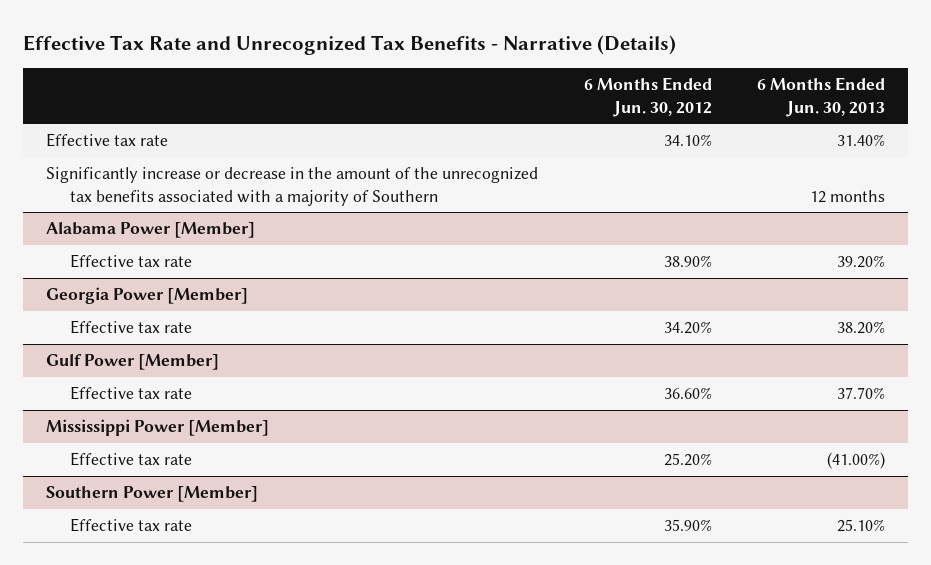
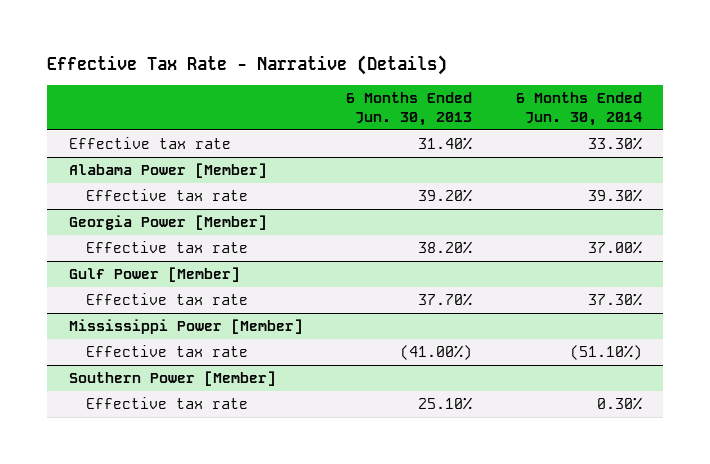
- Effective Tax Rate and Unrecognized Tax Benefits - Narrative (Details)
+ Effective Tax Rate - Narrative (Details)
- | 6 Months Ended Jun. 30, 2012 | 6 Months Ended Jun. 30, 2013
+ | 6 Months Ended Jun. 30, 2013 | 6 Months Ended Jun. 30, 2014
- Significantly increase or decrease in the amount of the unrecognized tax benefits associated with a majority of Southern | | 12 months

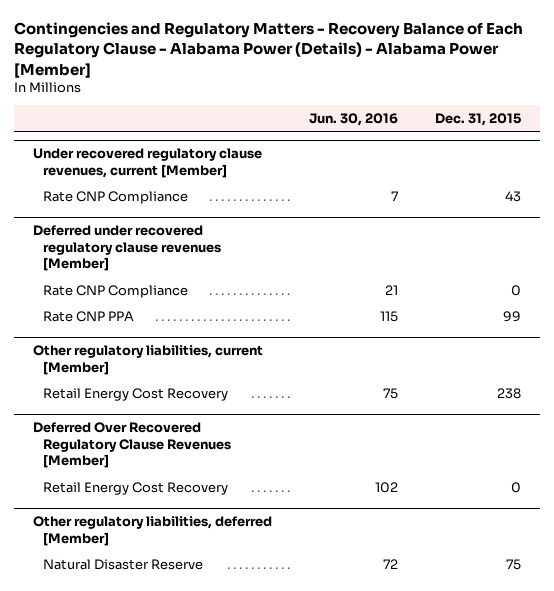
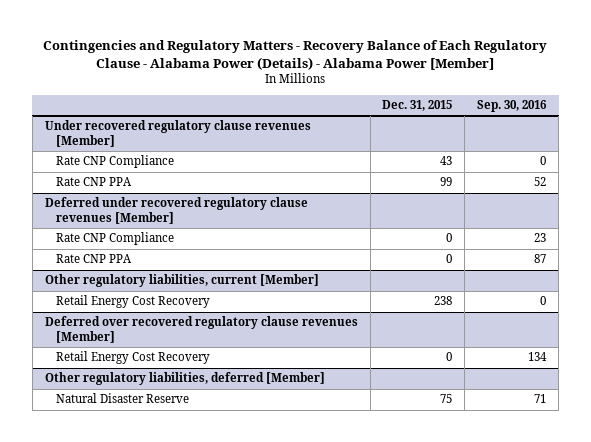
- | Jun. 30, 2016 | Dec. 31, 2015
+ | Dec. 31, 2015 | Sep. 30, 2016
- Under recovered regulatory clause revenues, current [Member]
+ Under recovered regulatory clause revenues [Member]
+ Rate CNP PPA | 99 | 52
@ Deferred under recovered regulatory clause revenues [Member]
- Rate CNP PPA | 115 | 99
+ Rate CNP PPA | 0 | 87
- Deferred Over Recovered Regulatory Clause Revenues [Member]
+ Deferred over recovered regulatory clause revenues [Member]

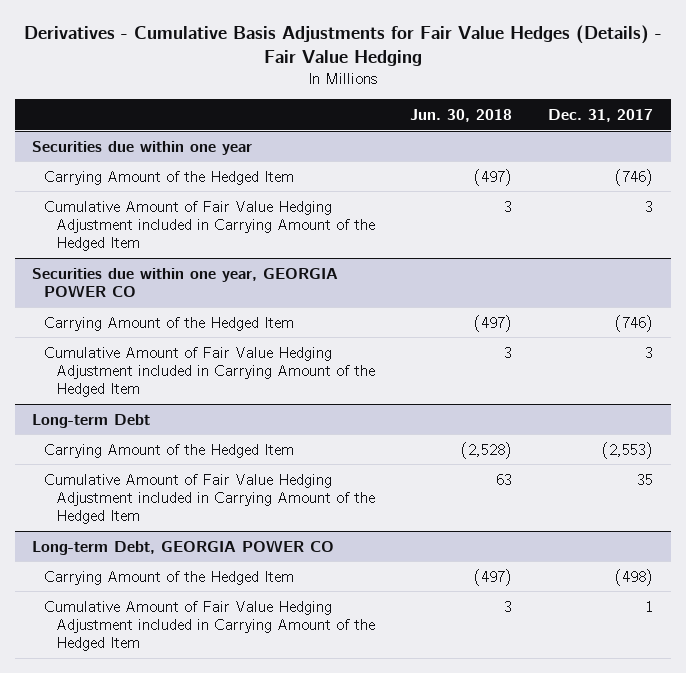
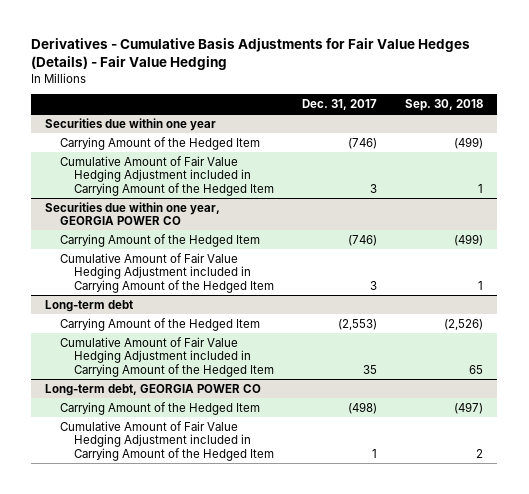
- | Jun. 30, 2018 | Dec. 31, 2017
+ | Dec. 31, 2017 | Sep. 30, 2018
- Long-term Debt
+ Long-term debt
- Long-term Debt, GEORGIA POWER CO
+ Long-term debt, GEORGIA POWER CO

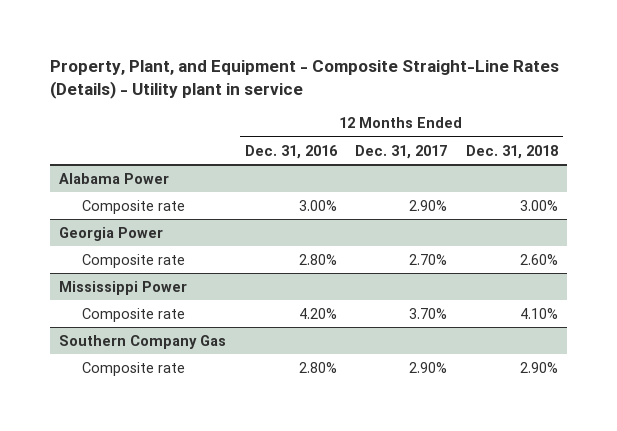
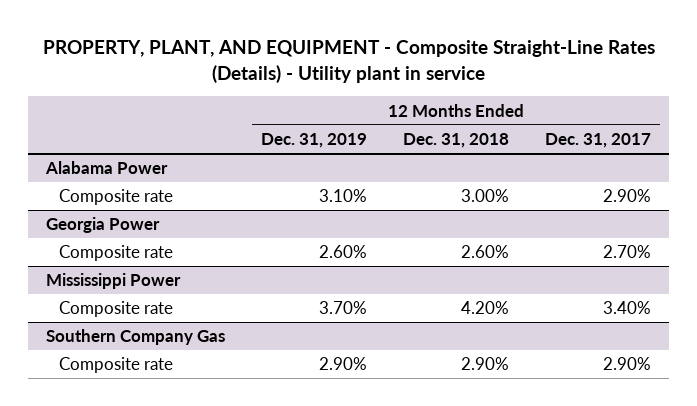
- Property, Plant, and Equipment - Composite Straight-Line Rates (Details) - Utility plant in service
+ PROPERTY, PLANT, AND EQUIPMENT - Composite Straight-Line Rates (Details) - Utility plant in service
- | 12 Months Ended Dec. 31, 2016 | 12 Months Ended Dec. 31, 2017 | 12 Months Ended Dec. 31, 2018
+ | 12 Months Ended Dec. 31, 2019 | 12 Months Ended Dec. 31, 2018 | 12 Months Ended Dec. 31, 2017
@ Mississippi Power
- Composite rate | 4.20% | 3.70% | 4.10%
+ Composite rate | 3.70% | 4.20% | 3.40%

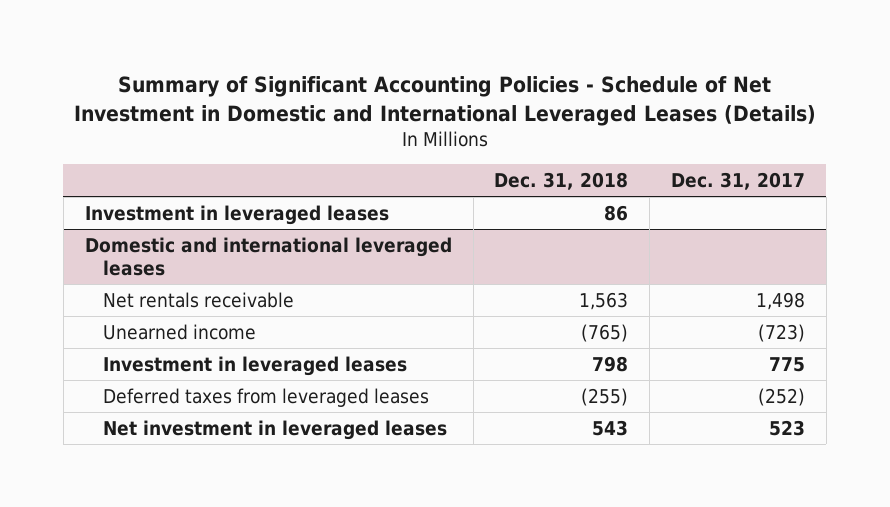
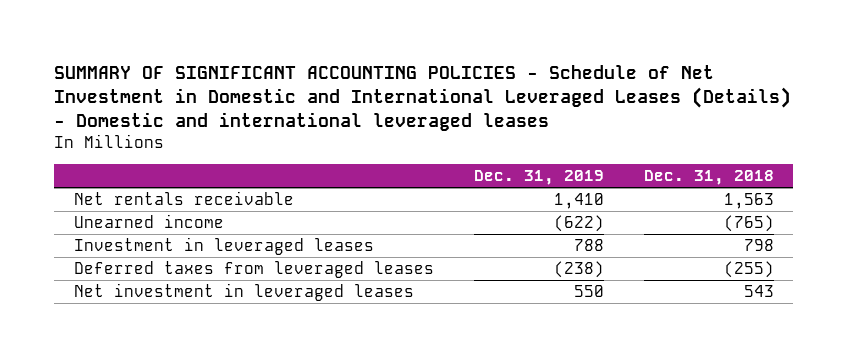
- Summary of Significant Accounting Policies - Schedule of Net Investment in Domestic and International Leveraged Leases (Details)
+ SUMMARY OF SIGNIFICANT ACCOUNTING POLICIES - Schedule of Net Investment in Domestic and International Leveraged Leases (Details) - Domestic and international leveraged leases
- | Dec. 31, 2018 | Dec. 31, 2017
+ | Dec. 31, 2019 | Dec. 31, 2018
- Investment in leveraged leases | 86 |
- Domestic and international leveraged leases

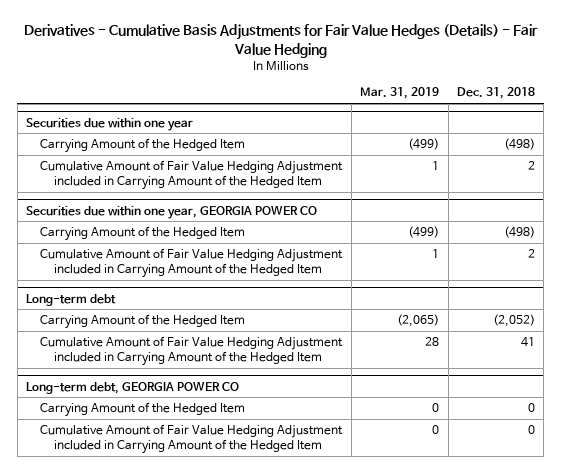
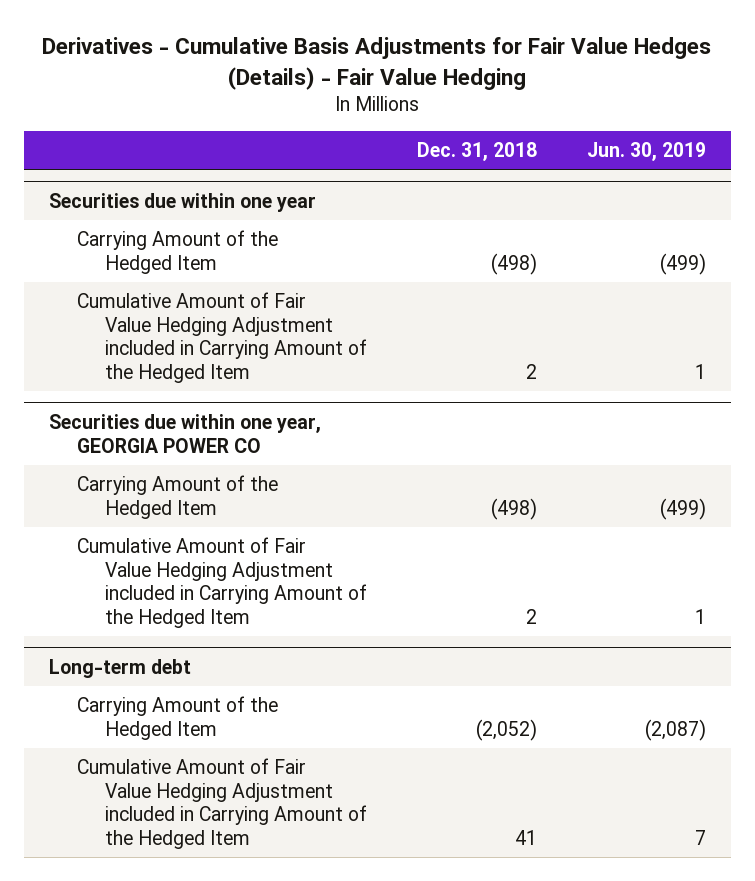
- | Mar. 31, 2019 | Dec. 31, 2018
+ | Dec. 31, 2018 | Jun. 30, 2019
- Long-term debt, GEORGIA POWER CO
- Carrying Amount of the Hedged Item | 0 | 0
- Cumulative Amount of Fair Value Hedging Adjustment included in Carrying Amount of the Hedged Item | 0 | 0

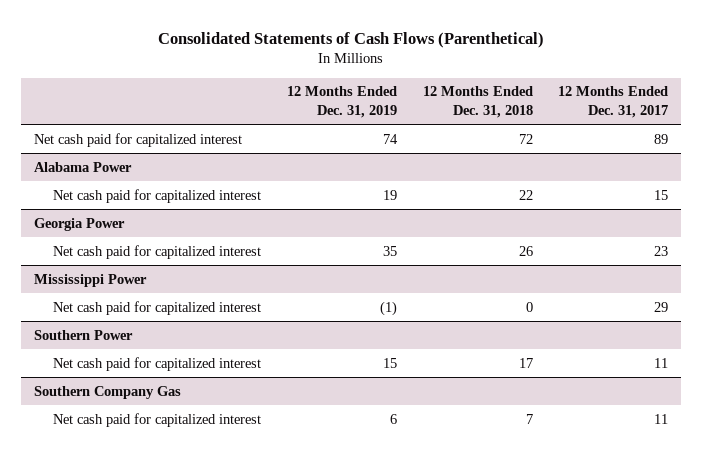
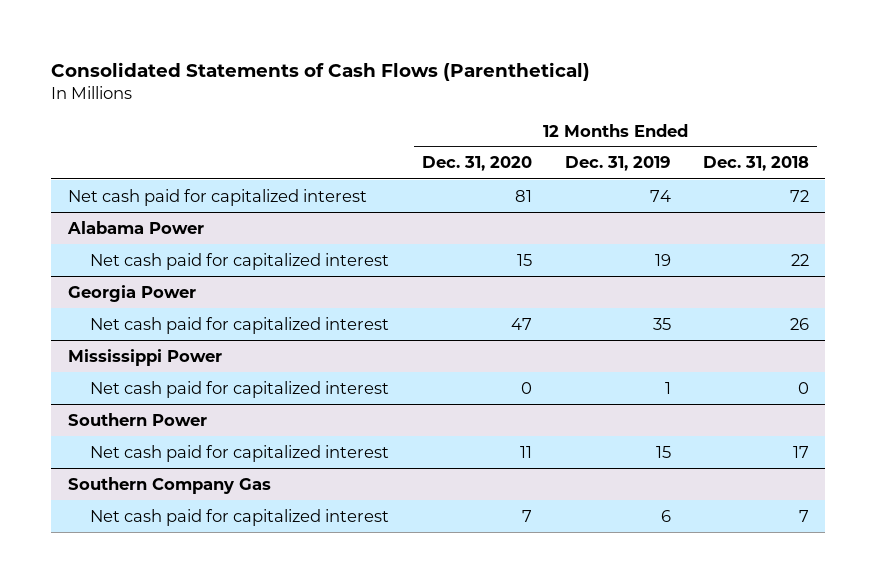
- | 12 Months Ended Dec. 31, 2019 | 12 Months Ended Dec. 31, 2018 | 12 Months Ended Dec. 31, 2017
+ | 12 Months Ended Dec. 31, 2020 | 12 Months Ended Dec. 31, 2019 | 12 Months Ended Dec. 31, 2018
@ Mississippi Power
- Net cash paid for capitalized interest | (1) | 0 | 29
+ Net cash paid for capitalized interest | 0 | 1 | 0

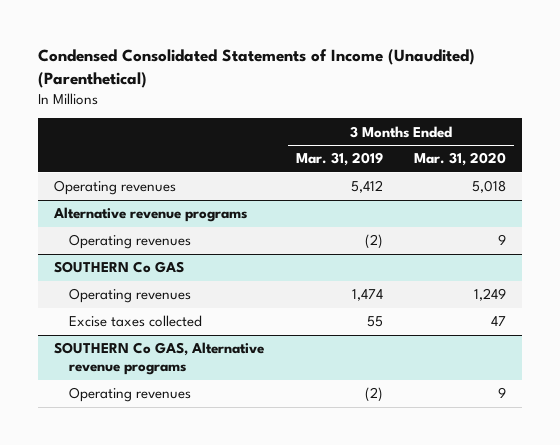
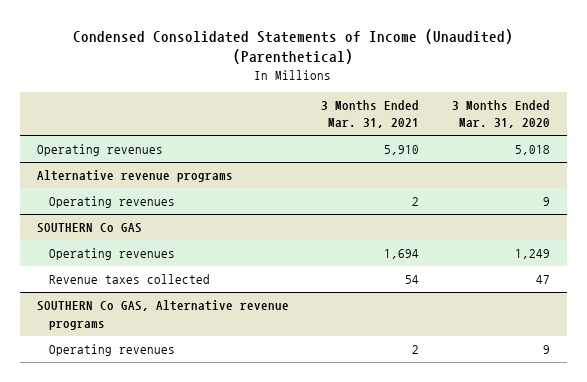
- | 3 Months Ended Mar. 31, 2019 | 3 Months Ended Mar. 31, 2020
+ | 3 Months Ended Mar. 31, 2021 | 3 Months Ended Mar. 31, 2020
@ SOUTHERN Co GAS
- Excise taxes collected | 55 | 47
+ Revenue taxes collected | 54 | 47

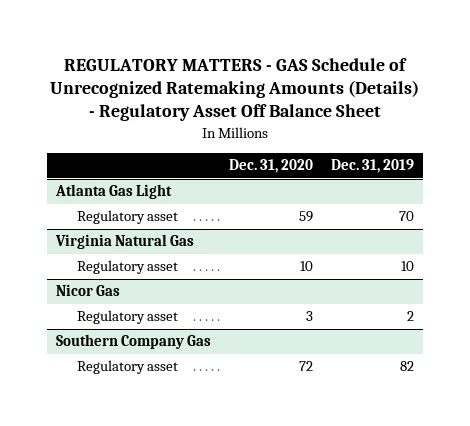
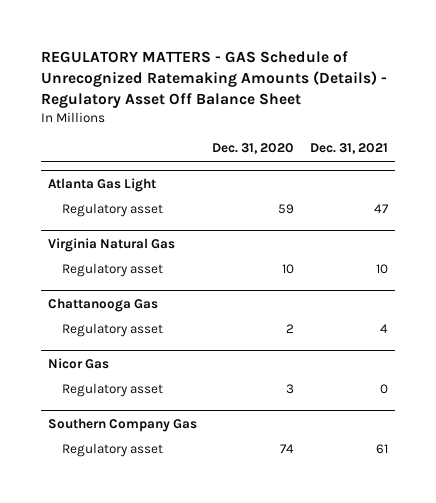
- | Dec. 31, 2020 | Dec. 31, 2019
+ | Dec. 31, 2020 | Dec. 31, 2021
+ Chattanooga Gas
+ Regulatory asset | 2 | 4
@ Southern Company Gas
- Regulatory asset | 72 | 82
+ Regulatory asset | 74 | 61

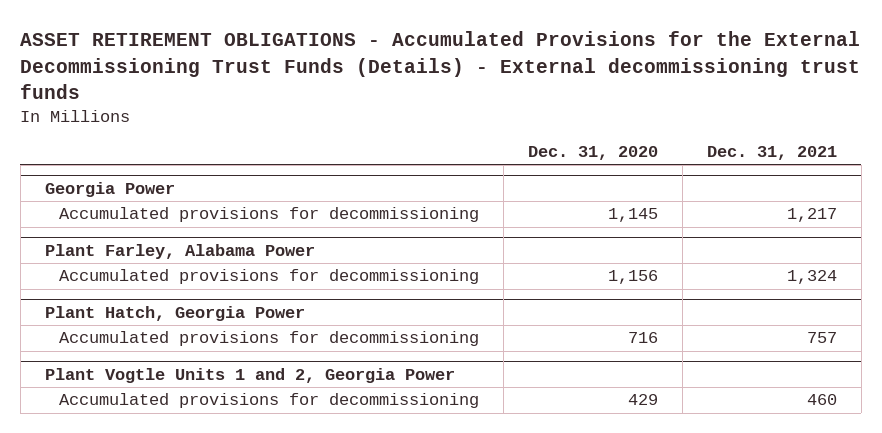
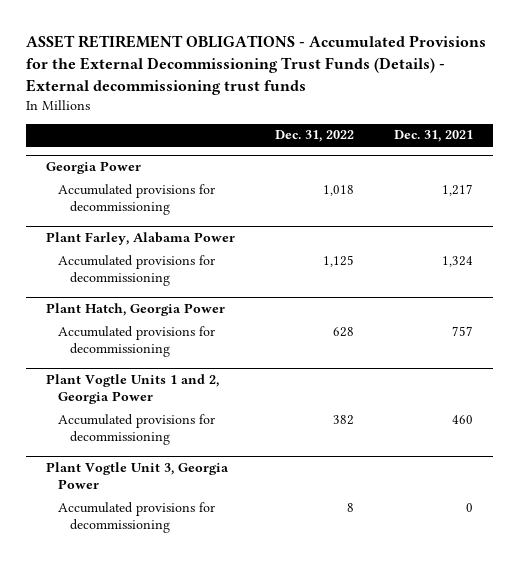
- | Dec. 31, 2020 | Dec. 31, 2021
+ | Dec. 31, 2022 | Dec. 31, 2021
+ Plant Vogtle Unit 3, Georgia Power
+ Accumulated provisions for decommissioning | 8 | 0

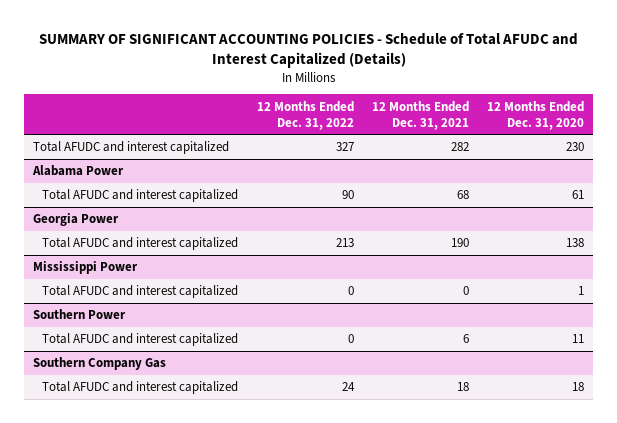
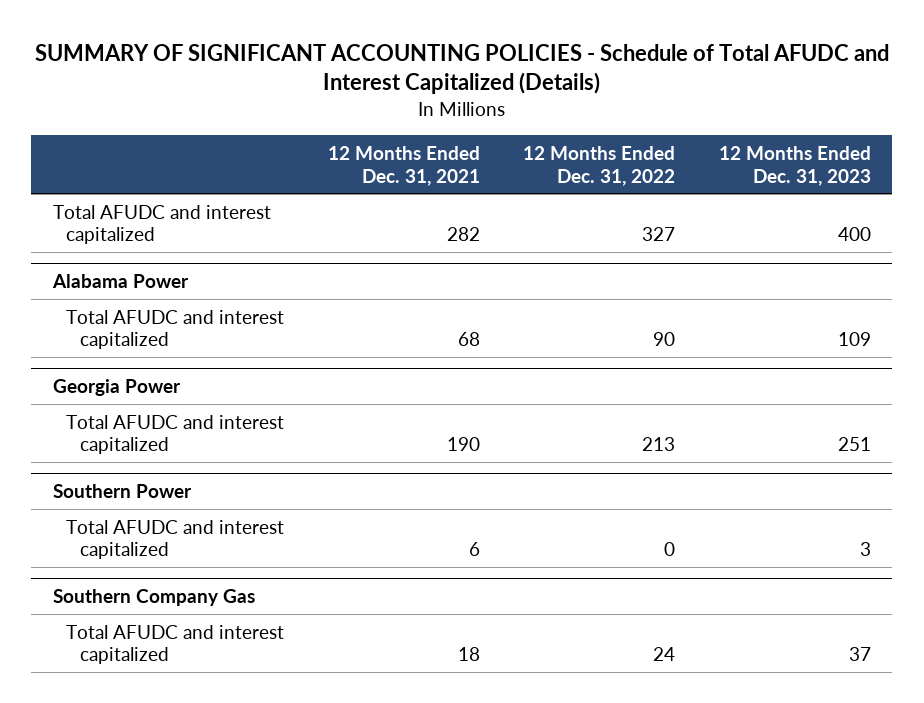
- | 12 Months Ended Dec. 31, 2022 | 12 Months Ended Dec. 31, 2021 | 12 Months Ended Dec. 31, 2020
+ | 12 Months Ended Dec. 31, 2021 | 12 Months Ended Dec. 31, 2022 | 12 Months Ended Dec. 31, 2023
- Mississippi Power
- Total AFUDC and interest capitalized | 0 | 0 | 1

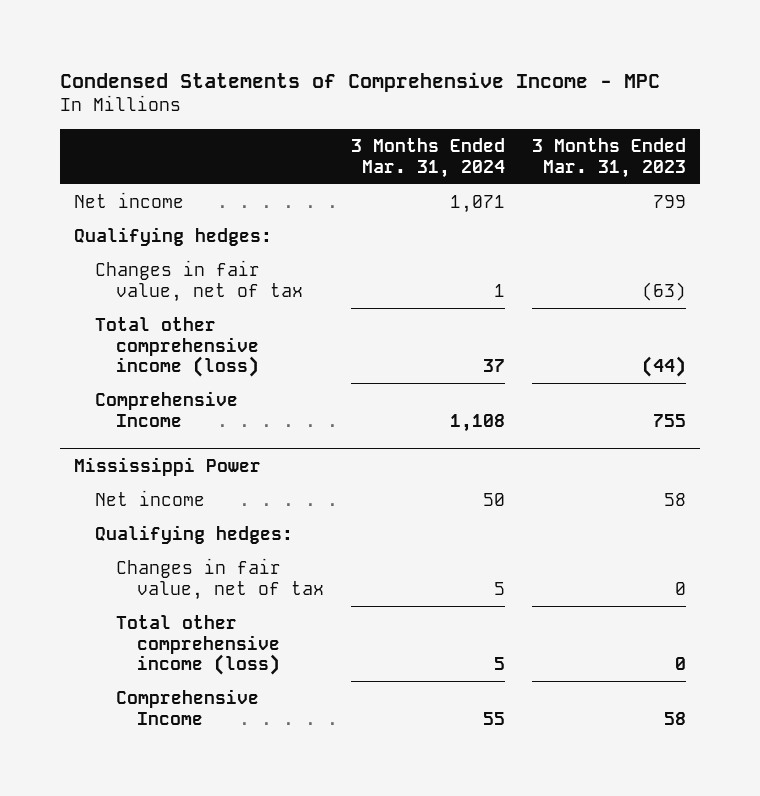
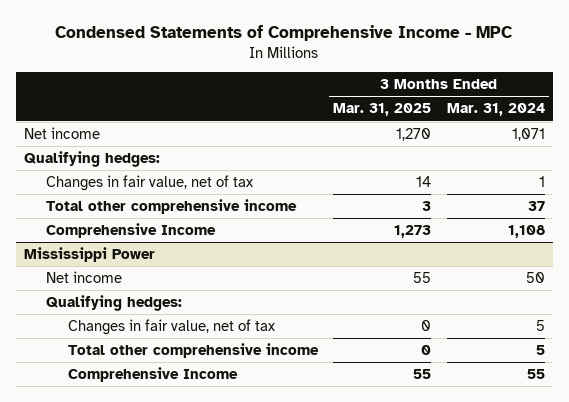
- | 3 Months Ended Mar. 31, 2024 | 3 Months Ended Mar. 31, 2023
+ | 3 Months Ended Mar. 31, 2025 | 3 Months Ended Mar. 31, 2024
- Total other comprehensive income (loss) | 37 | (44)
+ Total other comprehensive income | 3 | 37
@ Mississippi Power
- Total other comprehensive income (loss) | 5 | 0
+ Total other comprehensive income | 0 | 5

